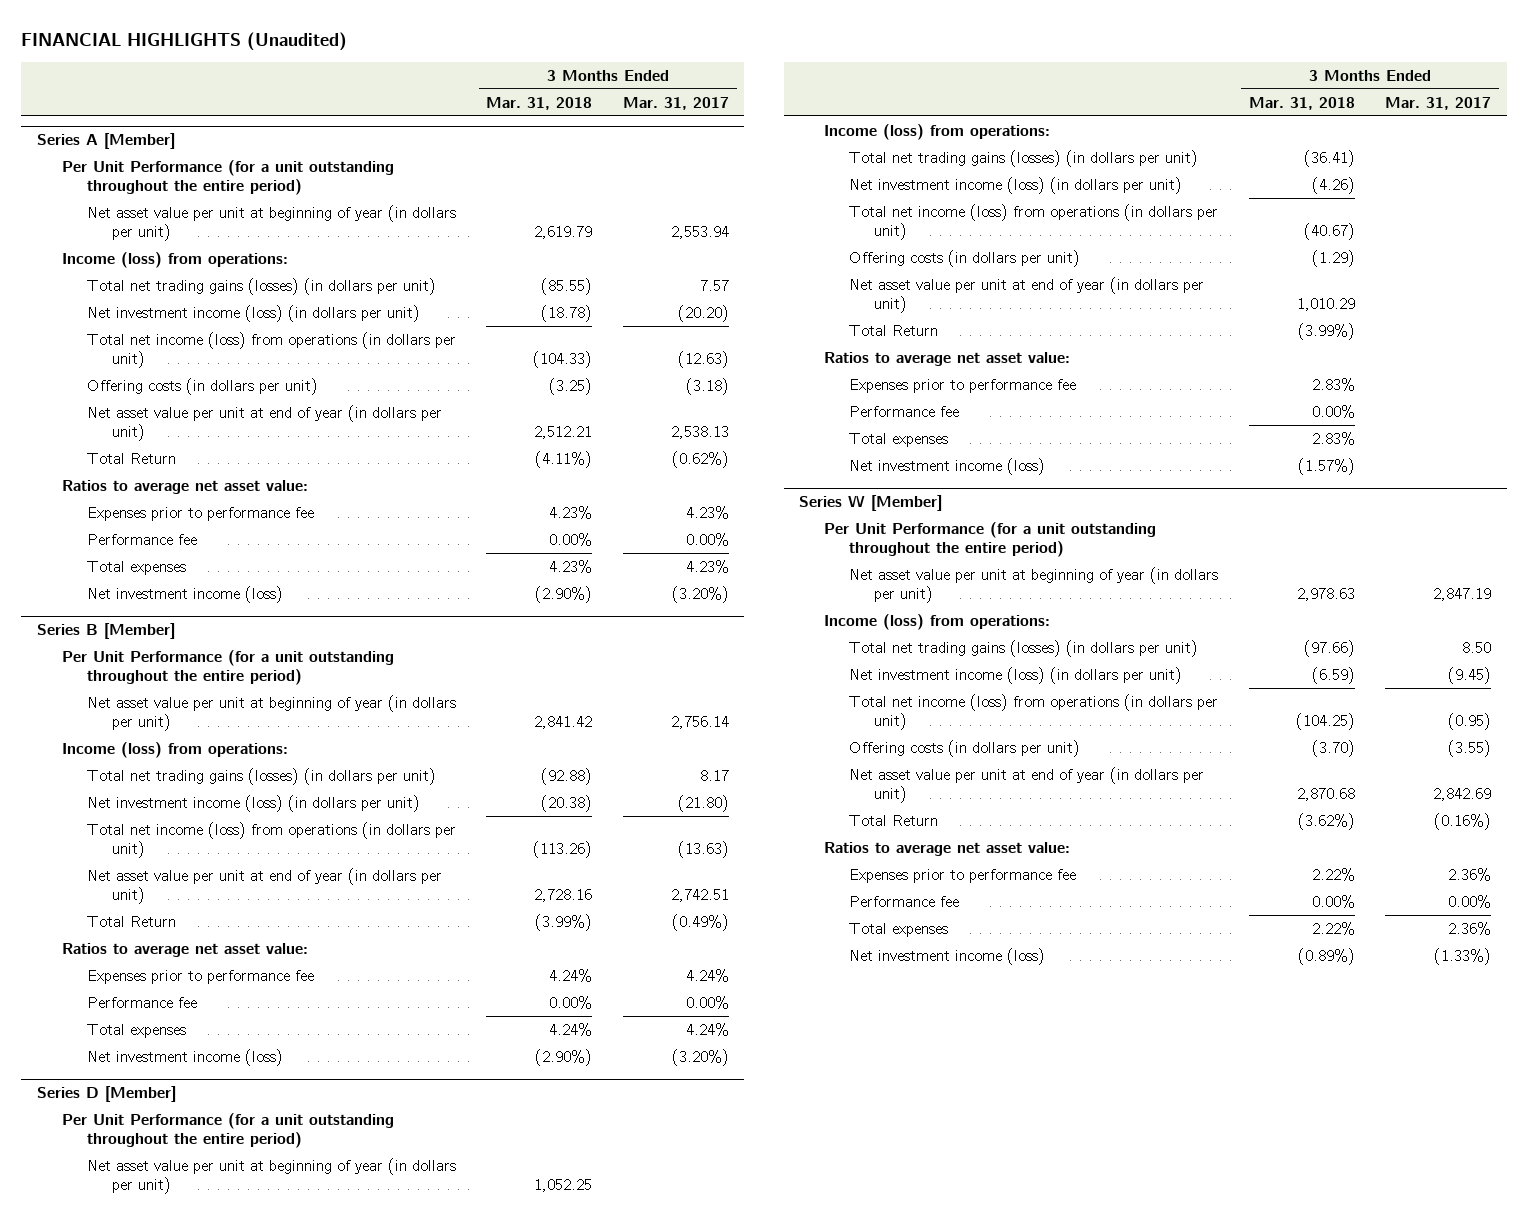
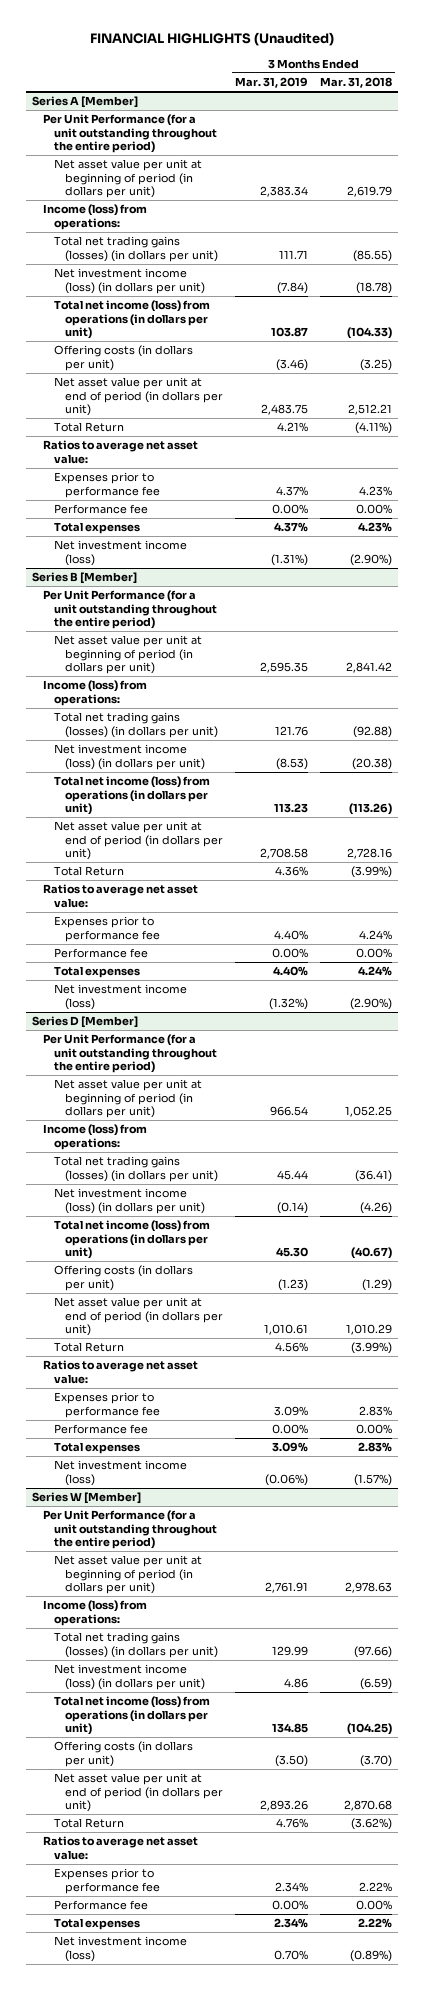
- | 3 Months Ended Mar. 31, 2018 | 3 Months Ended Mar. 31, 2017
+ | 3 Months Ended Mar. 31, 2019 | 3 Months Ended Mar. 31, 2018
@ Series A [Member]
- Net asset value per unit at beginning of year (in dollars per unit) | 2,619.79 | 2,553.94
+ Net asset value per unit at beginning of period (in dollars per unit) | 2,383.34 | 2,619.79
- Net asset value per unit at end of year (in dollars per unit) | 2,512.21 | 2,538.13
+ Net asset value per unit at end of period (in dollars per unit) | 2,483.75 | 2,512.21
@ Series B [Member]
- Net asset value per unit at beginning of year (in dollars per unit) | 2,841.42 | 2,756.14
+ Net asset value per unit at beginning of period (in dollars per unit) | 2,595.35 | 2,841.42
- Net asset value per unit at end of year (in dollars per unit) | 2,728.16 | 2,742.51
+ Net asset value per unit at end of period (in dollars per unit) | 2,708.58 | 2,728.16
@ Series D [Member]
- Net asset value per unit at beginning of year (in dollars per unit) | 1,052.25 |
+ Net asset value per unit at beginning of period (in dollars per unit) | 966.54 | 1,052.25
- Net asset value per unit at end of year (in dollars per unit) | 1,010.29 |
+ Net asset value per unit at end of period (in dollars per unit) | 1,010.61 | 1,010.29
@ Series W [Member]
- Net asset value per unit at beginning of year (in dollars per unit) | 2,978.63 | 2,847.19
+ Net asset value per unit at beginning of period (in dollars per unit) | 2,761.91 | 2,978.63
- Net asset value per unit at end of year (in dollars per unit) | 2,870.68 | 2,842.69
+ Net asset value per unit at end of period (in dollars per unit) | 2,893.26 | 2,870.68

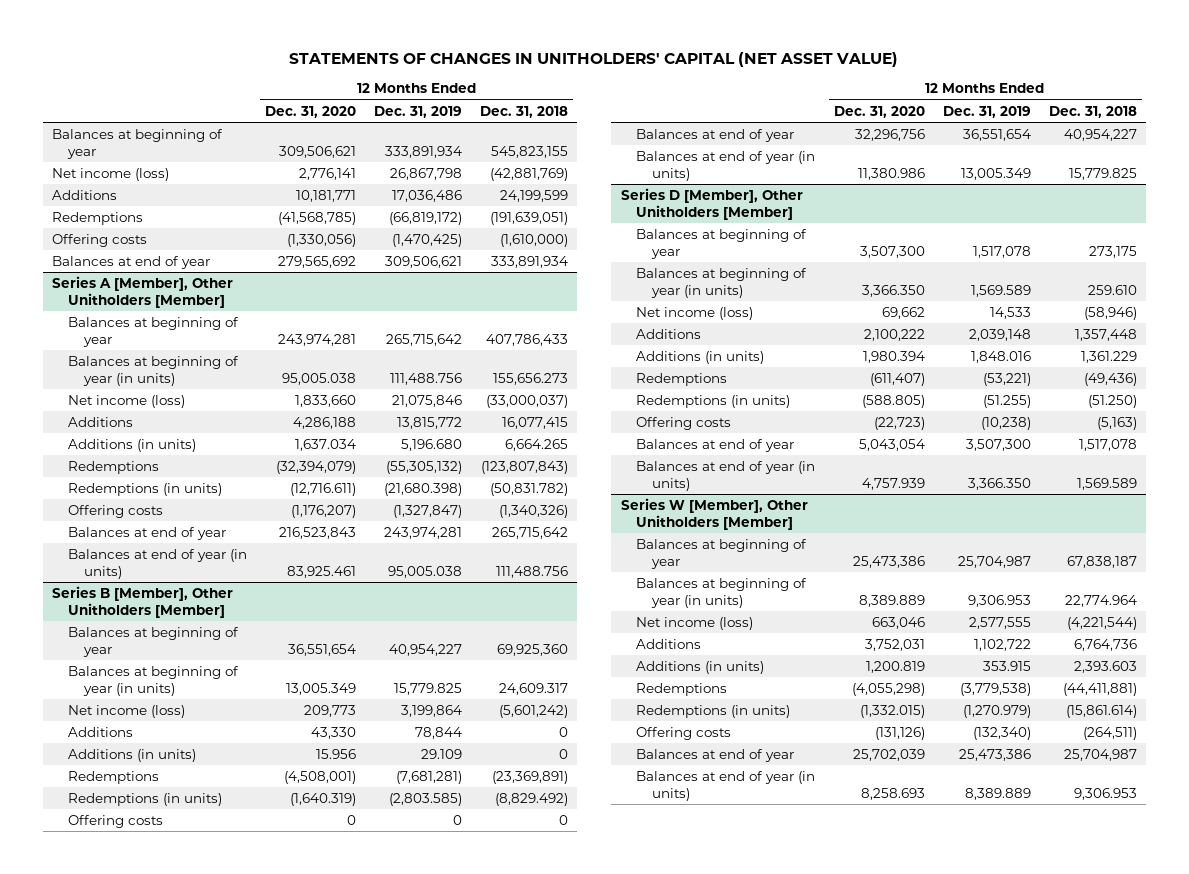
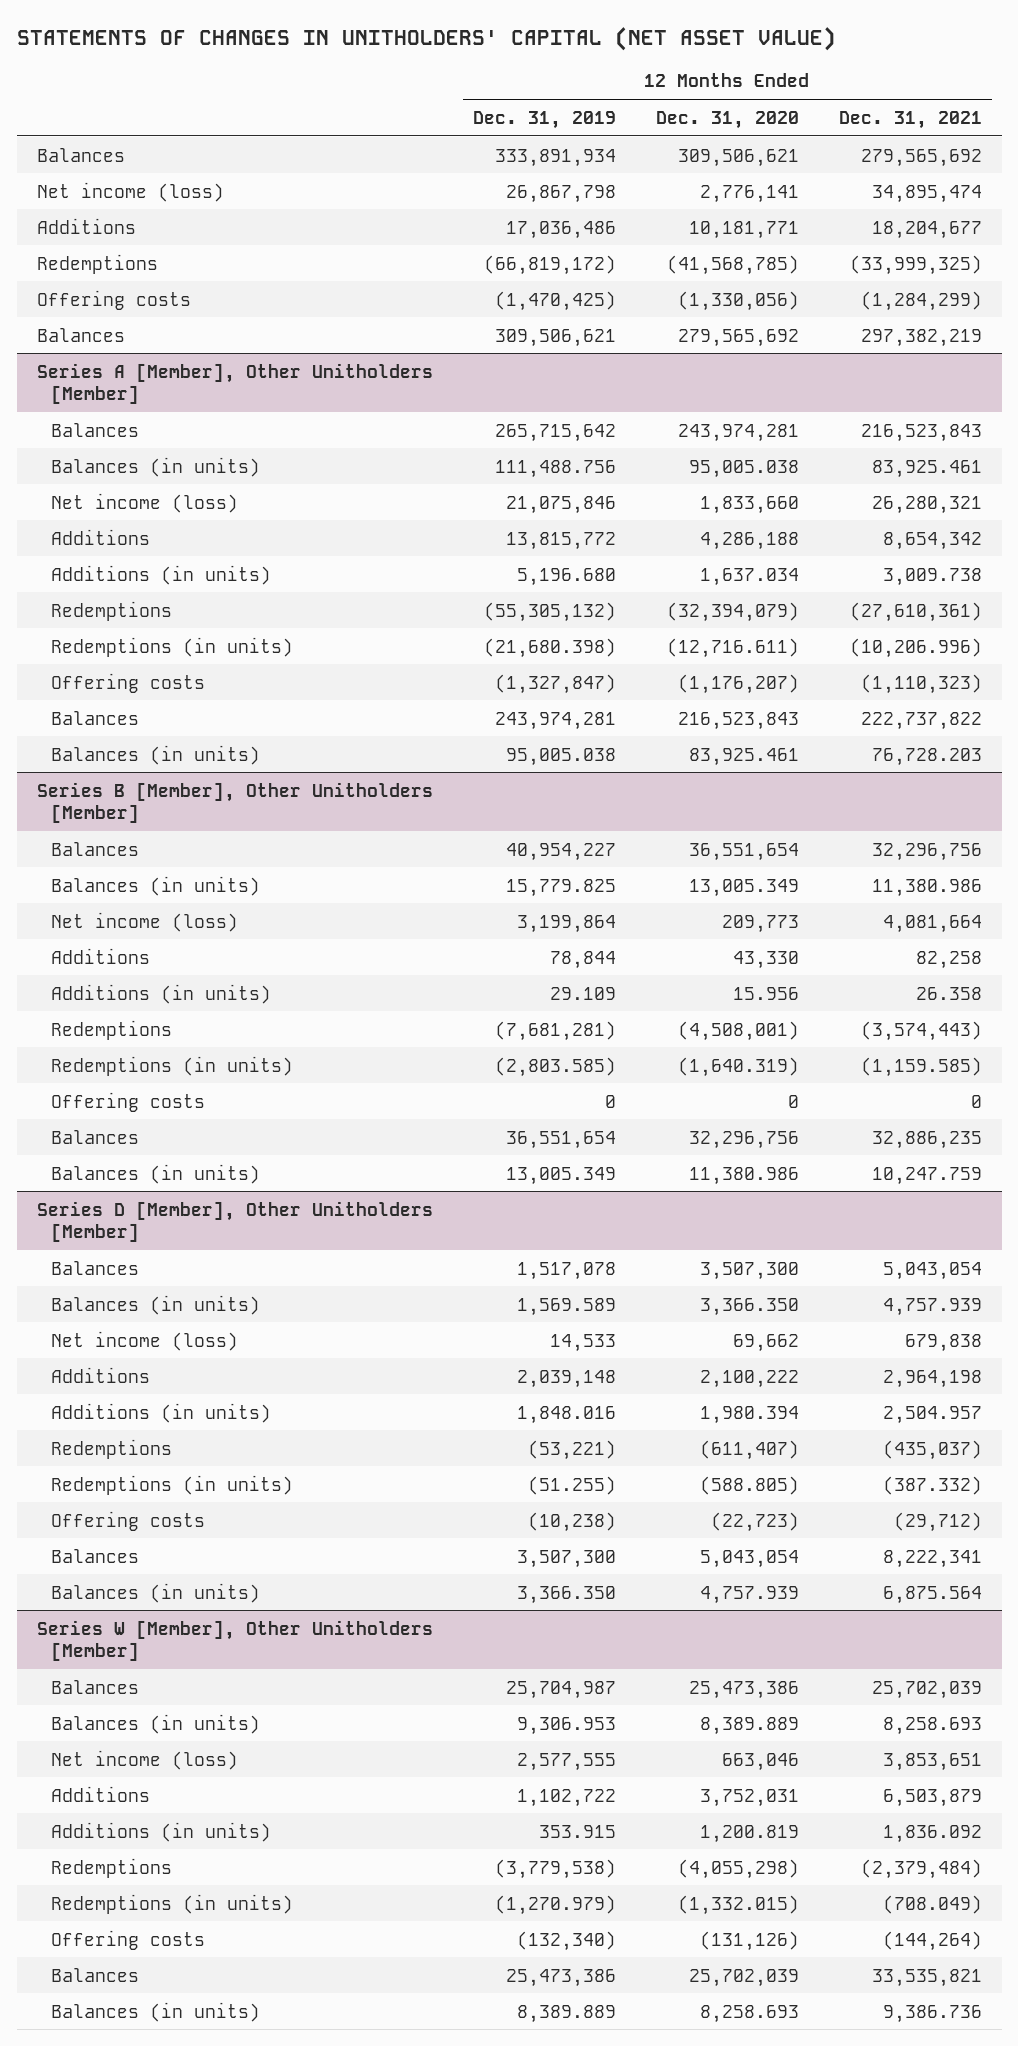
- | 12 Months Ended Dec. 31, 2020 | 12 Months Ended Dec. 31, 2019 | 12 Months Ended Dec. 31, 2018
+ | 12 Months Ended Dec. 31, 2019 | 12 Months Ended Dec. 31, 2020 | 12 Months Ended Dec. 31, 2021
- Balances at beginning of year | 309,506,621 | 333,891,934 | 545,823,155
+ Balances | 333,891,934 | 309,506,621 | 279,565,692
- Balances at end of year | 279,565,692 | 309,506,621 | 333,891,934
+ Balances | 309,506,621 | 279,565,692 | 297,382,219
@ Series A [Member], Other Unitholders [Member]
- Balances at beginning of year | 243,974,281 | 265,715,642 | 407,786,433
- Balances at beginning of year (in units) | 95,005.038 | 111,488.756 | 155,656.273
+ Balances | 265,715,642 | 243,974,281 | 216,523,843
+ Balances (in units) | 111,488.756 | 95,005.038 | 83,925.461
- Balances at end of year | 216,523,843 | 243,974,281 | 265,715,642
- Balances at end of year (in units) | 83,925.461 | 95,005.038 | 111,488.756
+ Balances | 243,974,281 | 216,523,843 | 222,737,822
+ Balances (in units) | 95,005.038 | 83,925.461 | 76,728.203
@ Series B [Member], Other Unitholders [Member]
- Balances at beginning of year | 36,551,654 | 40,954,227 | 69,925,360
- Balances at beginning of year (in units) | 13,005.349 | 15,779.825 | 24,609.317
+ Balances | 40,954,227 | 36,551,654 | 32,296,756
+ Balances (in units) | 15,779.825 | 13,005.349 | 11,380.986
- Balances at end of year | 32,296,756 | 36,551,654 | 40,954,227
- Balances at end of year (in units) | 11,380.986 | 13,005.349 | 15,779.825
+ Balances | 36,551,654 | 32,296,756 | 32,886,235
+ Balances (in units) | 13,005.349 | 11,380.986 | 10,247.759
@ Series D [Member], Other Unitholders [Member]
- Balances at beginning of year | 3,507,300 | 1,517,078 | 273,175
- Balances at beginning of year (in units) | 3,366.350 | 1,569.589 | 259.610
+ Balances | 1,517,078 | 3,507,300 | 5,043,054
+ Balances (in units) | 1,569.589 | 3,366.350 | 4,757.939
- Balances at end of year | 5,043,054 | 3,507,300 | 1,517,078
- Balances at end of year (in units) | 4,757.939 | 3,366.350 | 1,569.589
+ Balances | 3,507,300 | 5,043,054 | 8,222,341
+ Balances (in units) | 3,366.350 | 4,757.939 | 6,875.564
@ Series W [Member], Other Unitholders [Member]
- Balances at beginning of year | 25,473,386 | 25,704,987 | 67,838,187
- Balances at beginning of year (in units) | 8,389.889 | 9,306.953 | 22,774.964
+ Balances | 25,704,987 | 25,473,386 | 25,702,039
+ Balances (in units) | 9,306.953 | 8,389.889 | 8,258.693
- Balances at end of year | 25,702,039 | 25,473,386 | 25,704,987
- Balances at end of year (in units) | 8,258.693 | 8,389.889 | 9,306.953
+ Balances | 25,473,386 | 25,702,039 | 33,535,821
+ Balances (in units) | 8,389.889 | 8,258.693 | 9,386.736

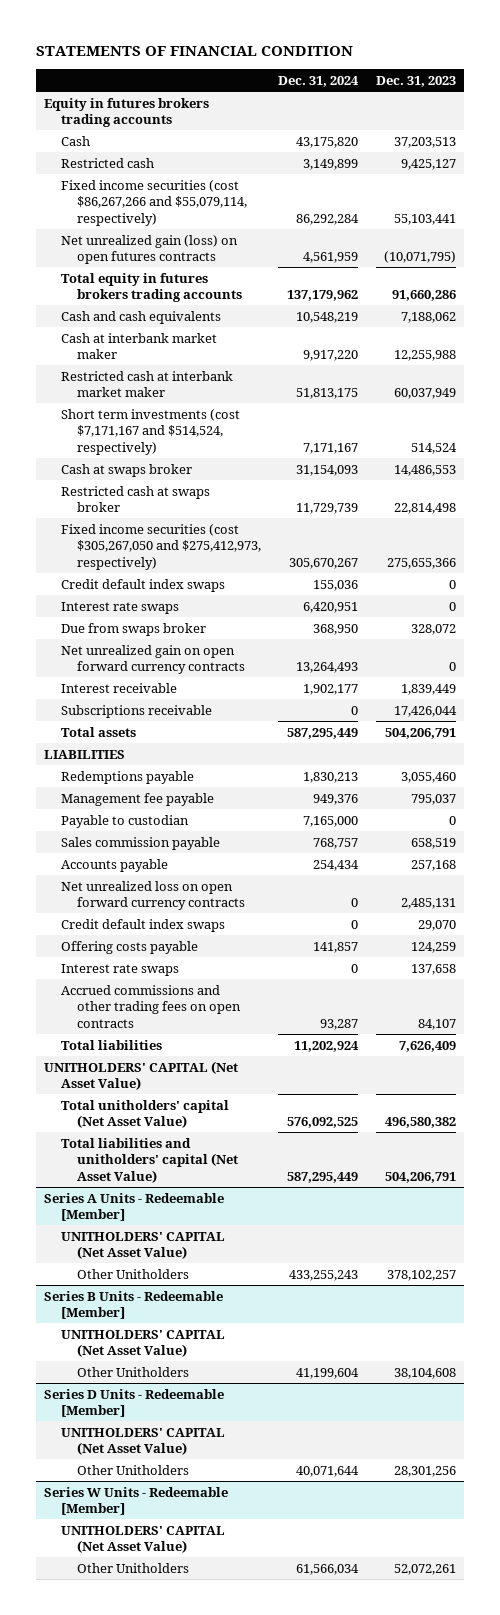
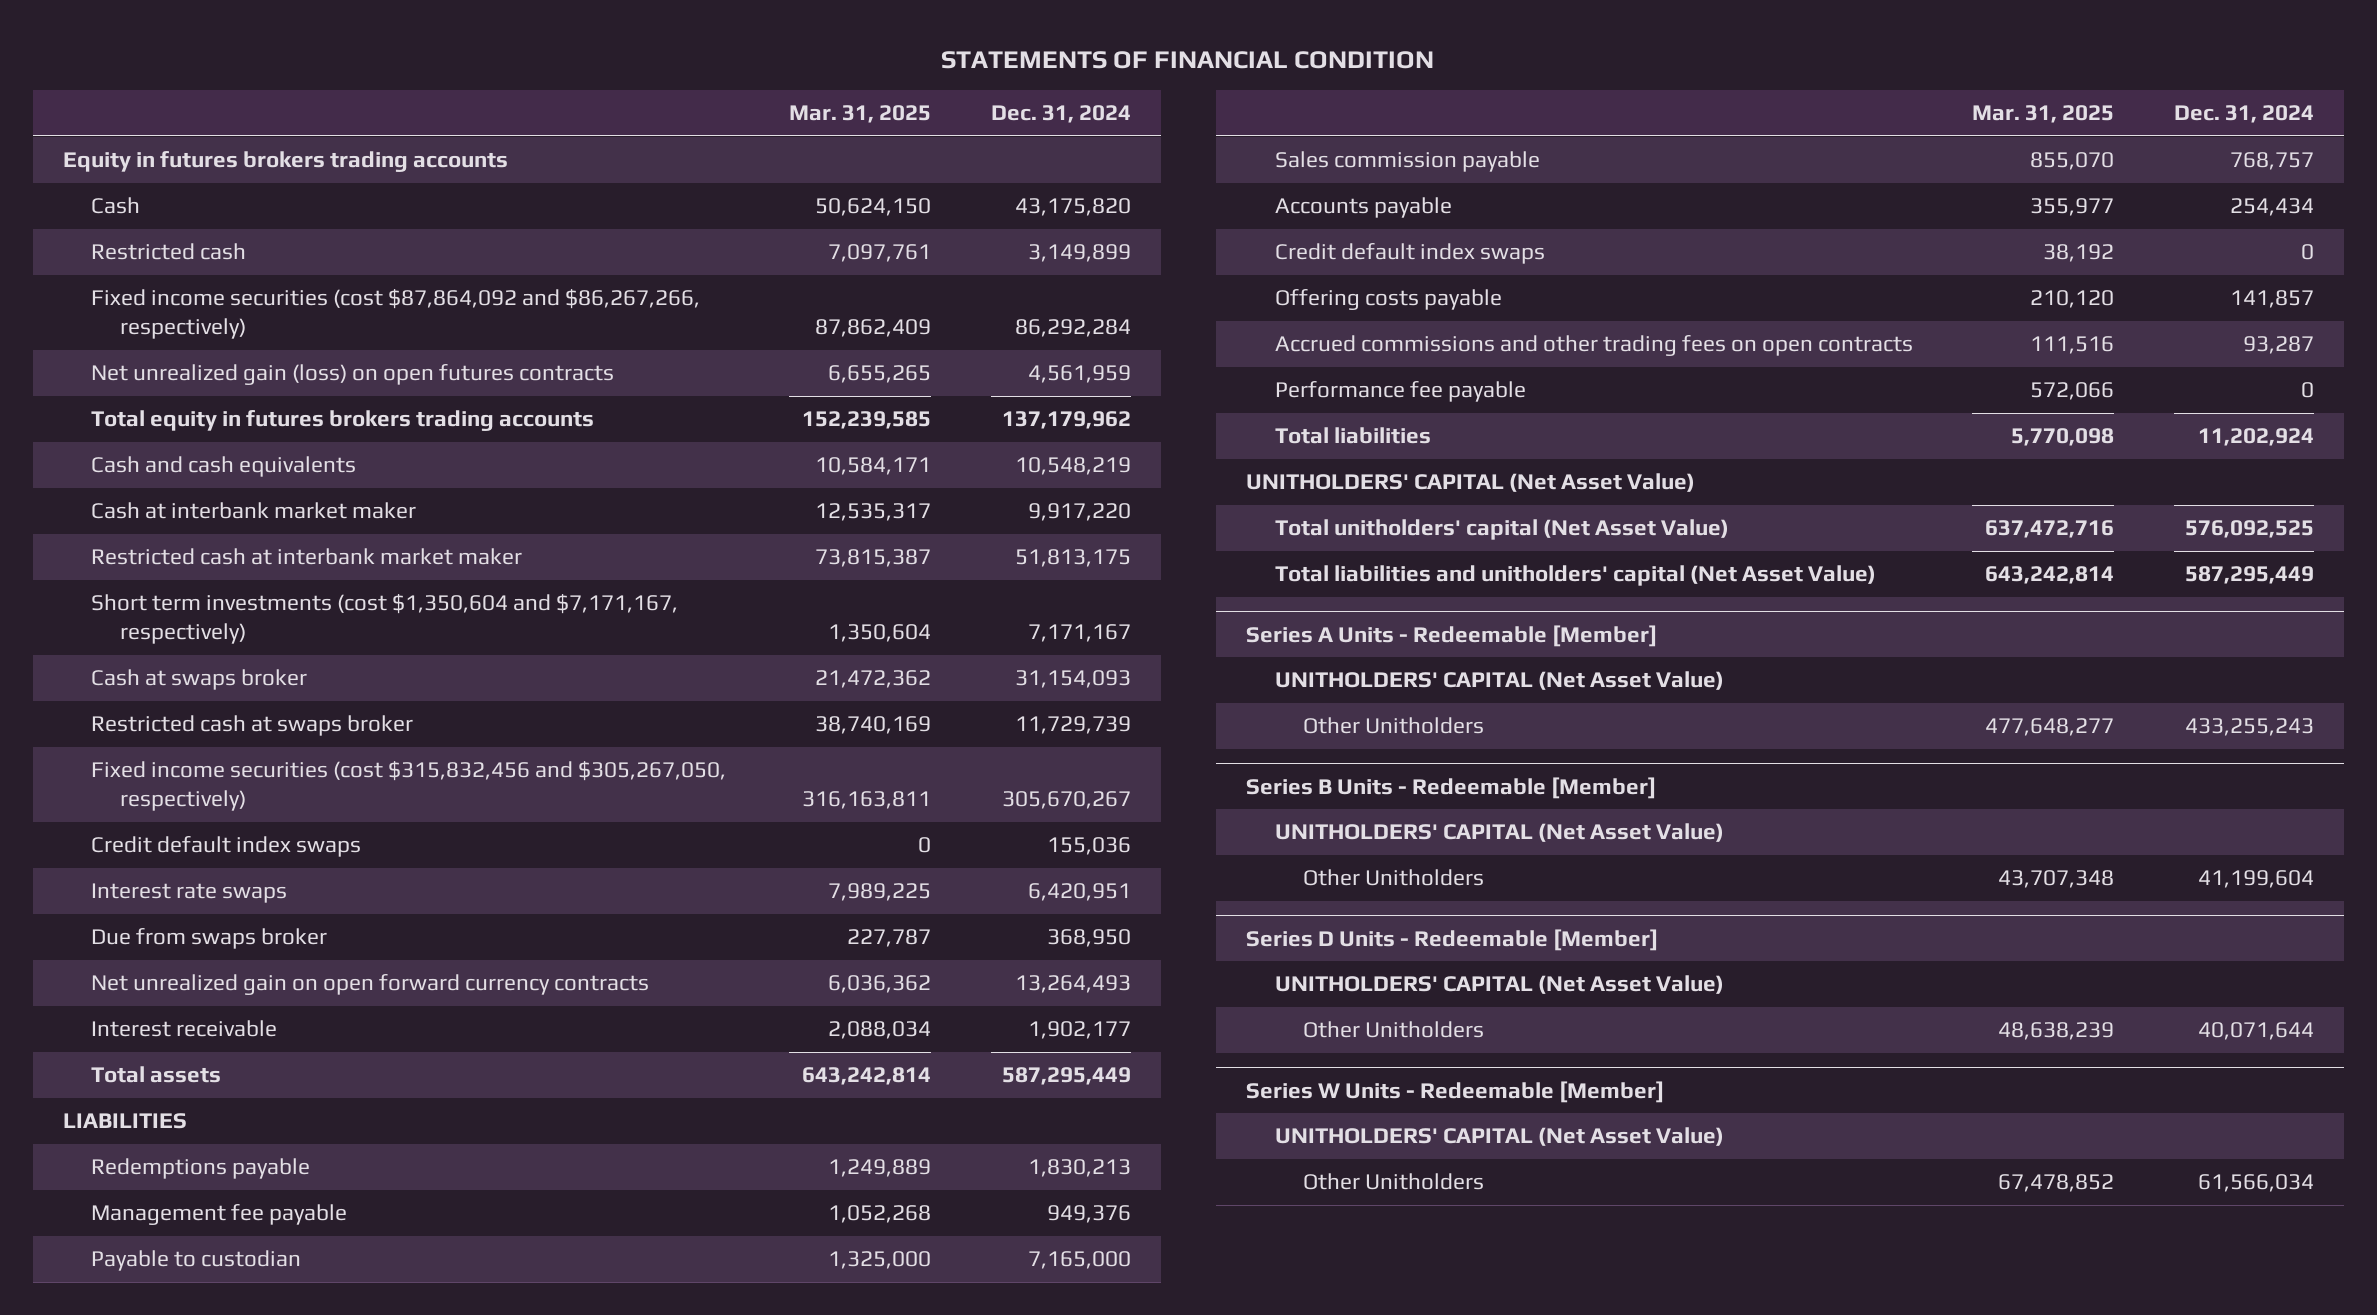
- | Dec. 31, 2024 | Dec. 31, 2023
+ | Mar. 31, 2025 | Dec. 31, 2024
- Fixed income securities (cost $86,267,266 and $55,079,114, respectively) | 86,292,284 | 55,103,441
+ Fixed income securities (cost $87,864,092 and $86,267,266, respectively) | 87,862,409 | 86,292,284
- Short term investments (cost $7,171,167 and $514,524, respectively) | 7,171,167 | 514,524
+ Short term investments (cost $1,350,604 and $7,171,167, respectively) | 1,350,604 | 7,171,167
- Fixed income securities (cost $305,267,050 and $275,412,973, respectively) | 305,670,267 | 275,655,366
+ Fixed income securities (cost $315,832,456 and $305,267,050, respectively) | 316,163,811 | 305,670,267
- Subscriptions receivable | 0 | 17,426,044
- Net unrealized loss on open forward currency contracts | 0 | 2,485,131
- Interest rate swaps | 0 | 137,658
+ Performance fee payable | 572,066 | 0

